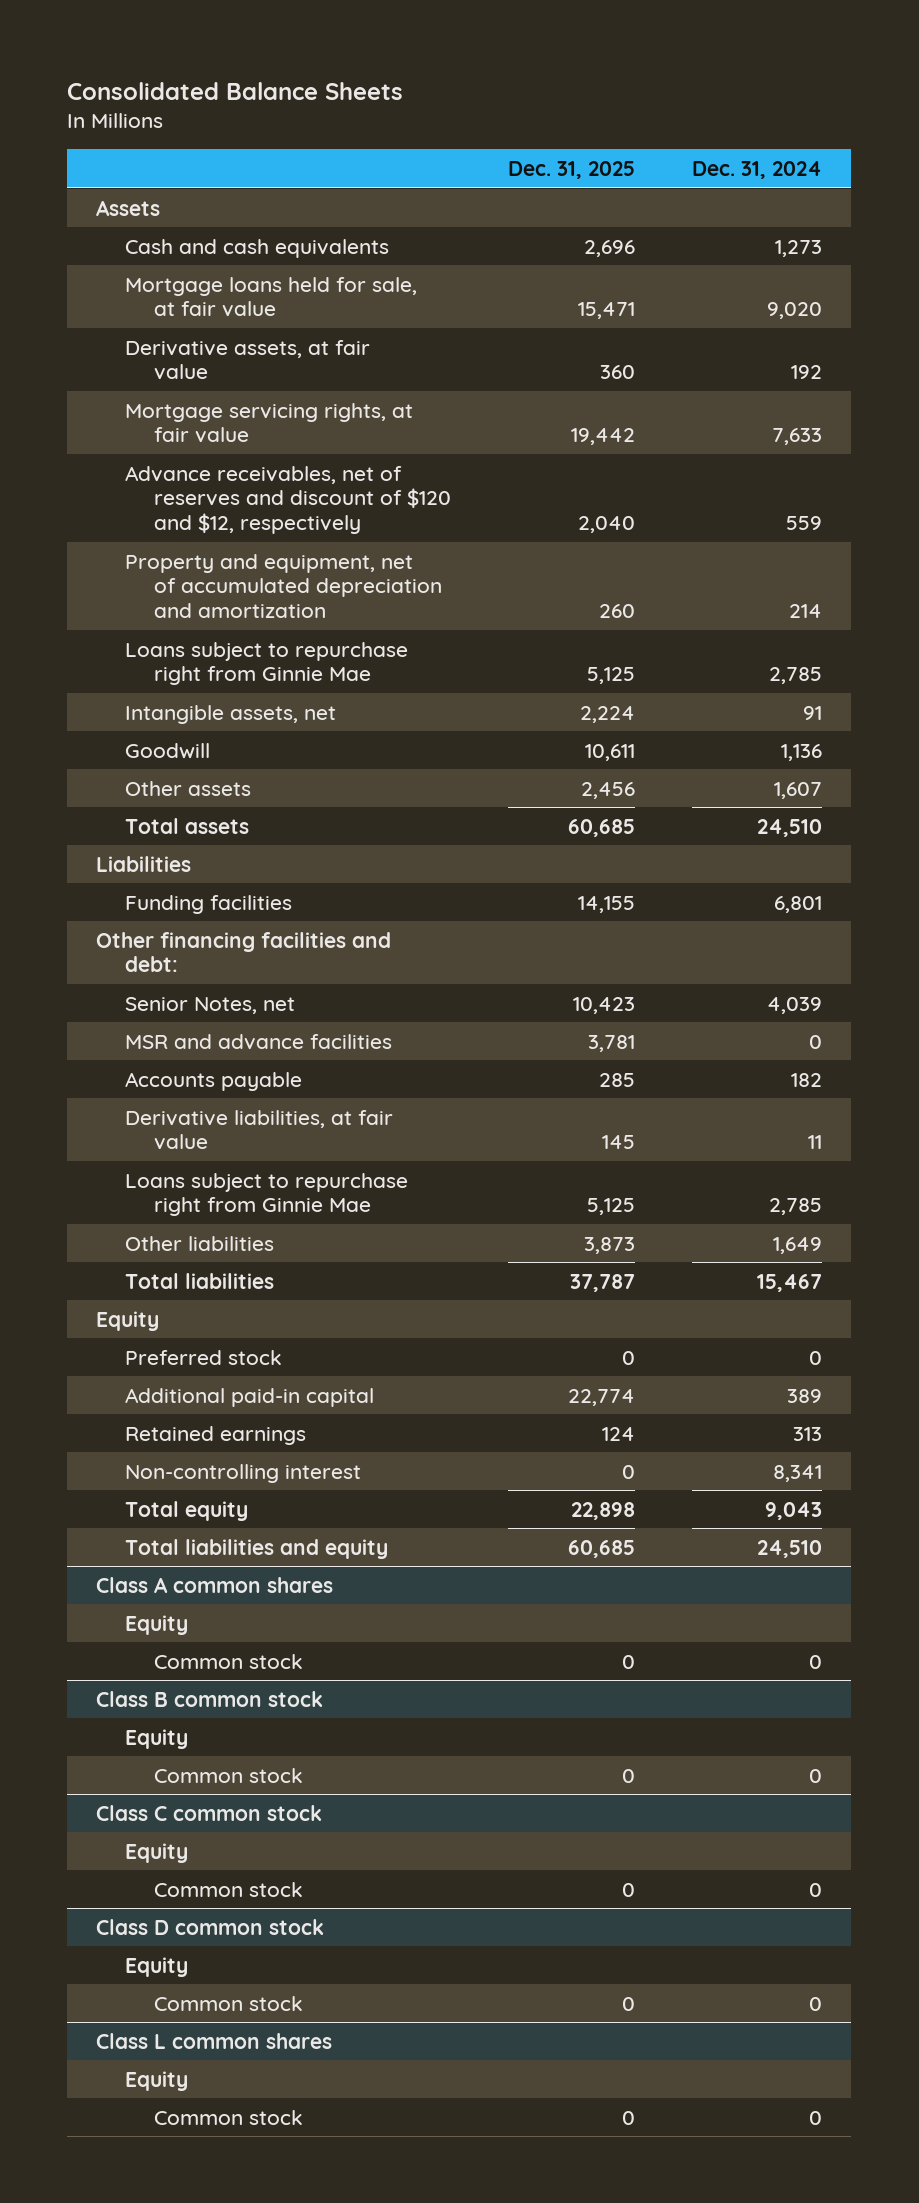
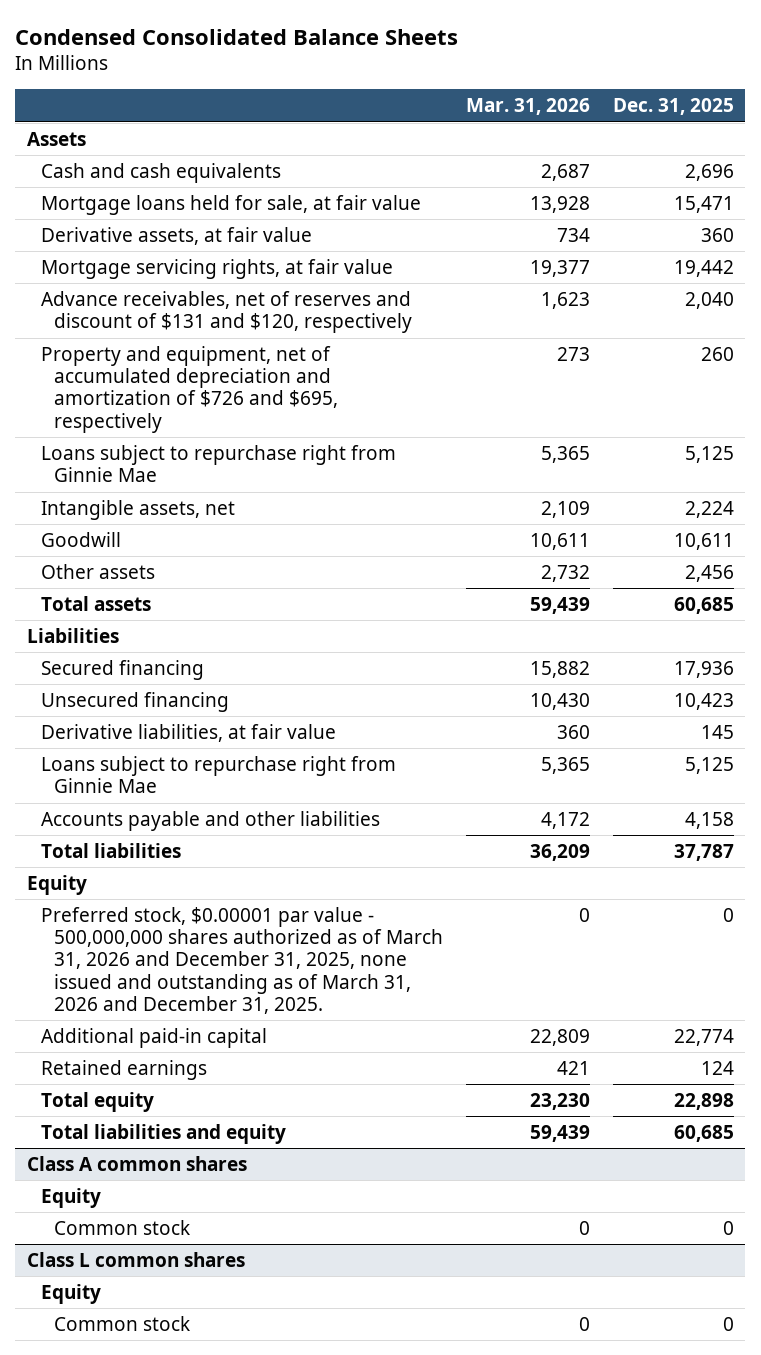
- Consolidated Balance Sheets
+ Condensed Consolidated Balance Sheets
- | Dec. 31, 2025 | Dec. 31, 2024
+ | Mar. 31, 2026 | Dec. 31, 2025
- Advance receivables, net of reserves and discount of $120 and $12, respectively | 2,040 | 559
- Property and equipment, net of accumulated depreciation and amortization | 260 | 214
+ Advance receivables, net of reserves and discount of $131 and $120, respectively | 1,623 | 2,040
+ Property and equipment, net of accumulated depreciation and amortization of $726 and $695, respectively | 273 | 260
- Funding facilities | 14,155 | 6,801
- Other financing facilities and debt:
- Senior Notes, net | 10,423 | 4,039
- MSR and advance facilities | 3,781 | 0
- Accounts payable | 285 | 182
+ Secured financing | 15,882 | 17,936
+ Unsecured financing | 10,430 | 10,423
- Other liabilities | 3,873 | 1,649
+ Accounts payable and other liabilities | 4,172 | 4,158
- Preferred stock | 0 | 0
+ Preferred stock, $0.00001 par value - 500,000,000 shares authorized as of March 31, 2026 and December 31, 2025, none issued and outstanding as of March 31, 2026 and December 31, 2025. | 0 | 0
- Non-controlling interest | 0 | 8,341
- Class B common stock
- Equity
- Common stock | 0 | 0
- Class C common stock
- Equity
- Common stock | 0 | 0
- Class D common stock
- Equity
- Common stock | 0 | 0

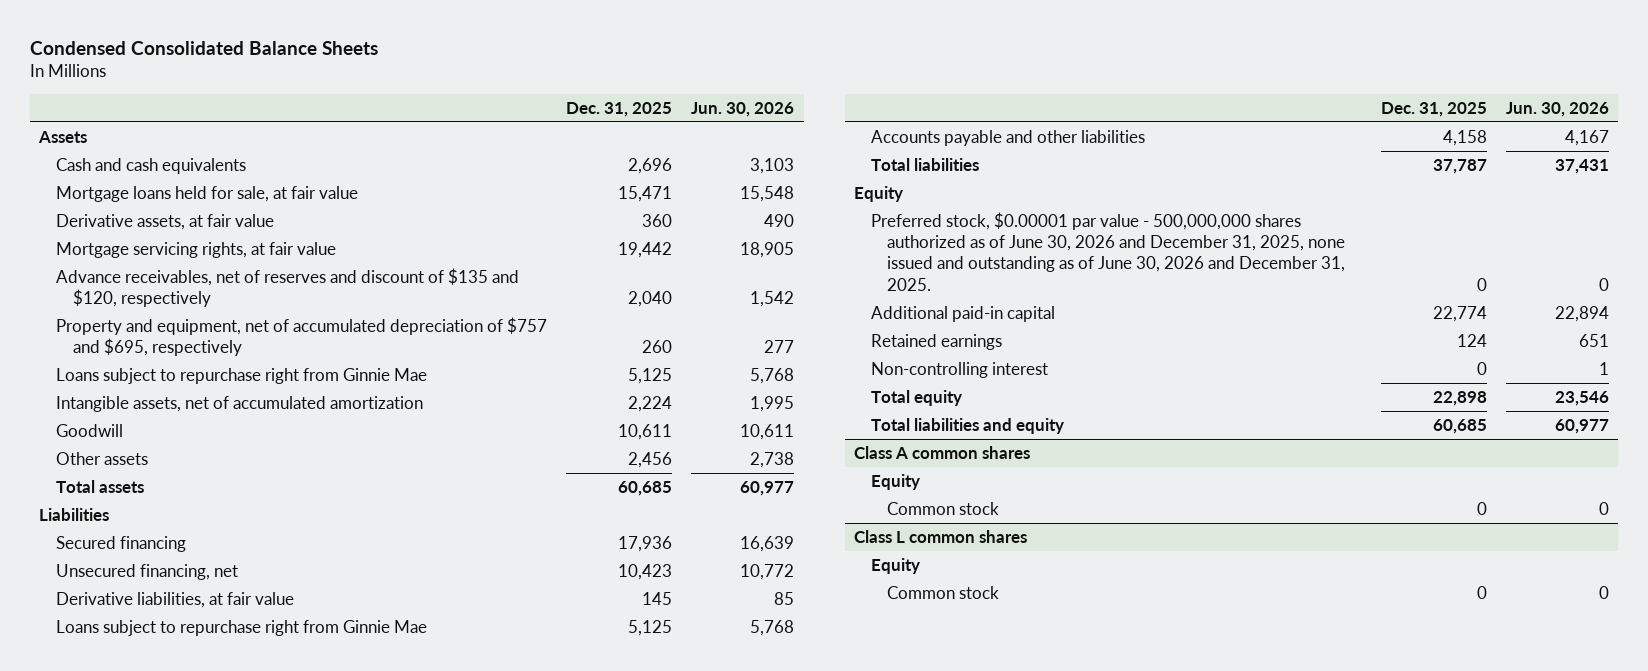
- | Mar. 31, 2026 | Dec. 31, 2025
+ | Dec. 31, 2025 | Jun. 30, 2026
- Advance receivables, net of reserves and discount of $131 and $120, respectively | 1,623 | 2,040
- Property and equipment, net of accumulated depreciation and amortization of $726 and $695, respectively | 273 | 260
+ Advance receivables, net of reserves and discount of $135 and $120, respectively | 2,040 | 1,542
+ Property and equipment, net of accumulated depreciation of $757 and $695, respectively | 260 | 277
- Intangible assets, net | 2,109 | 2,224
+ Intangible assets, net of accumulated amortization | 2,224 | 1,995
- Unsecured financing | 10,430 | 10,423
+ Unsecured financing, net | 10,423 | 10,772
- Preferred stock, $0.00001 par value - 500,000,000 shares authorized as of March 31, 2026 and December 31, 2025, none issued and outstanding as of March 31, 2026 and December 31, 2025. | 0 | 0
+ Preferred stock, $0.00001 par value - 500,000,000 shares authorized as of June 30, 2026 and December 31, 2025, none issued and outstanding as of June 30, 2026 and December 31, 2025. | 0 | 0
+ Non-controlling interest | 0 | 1

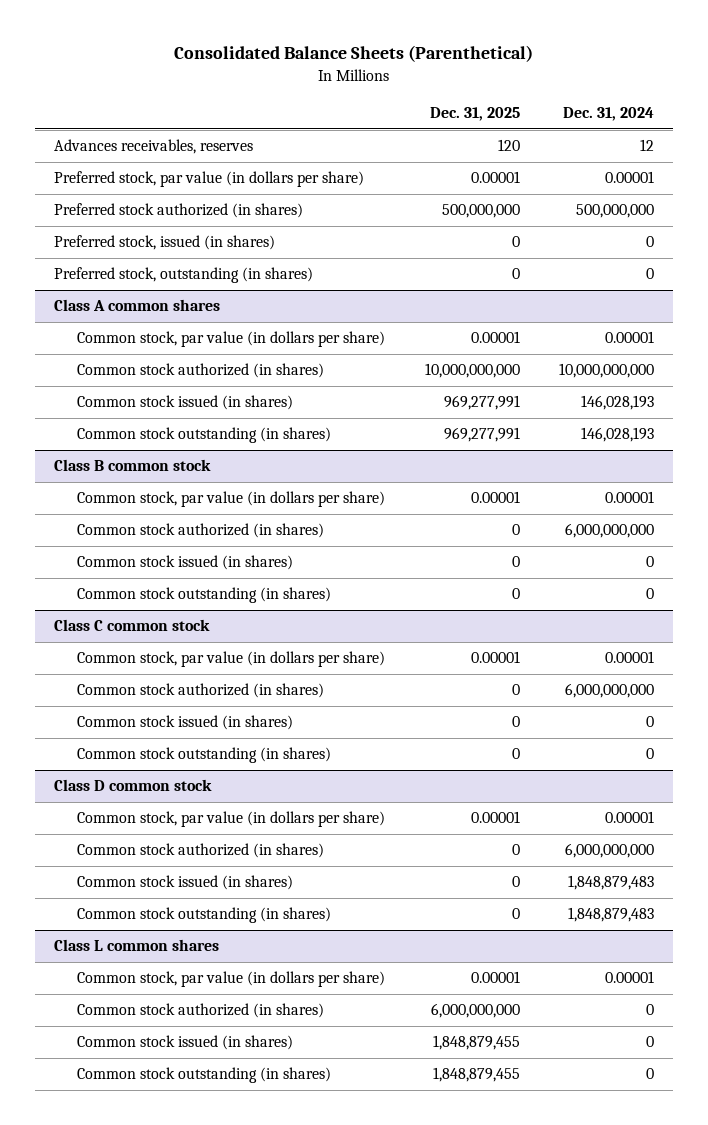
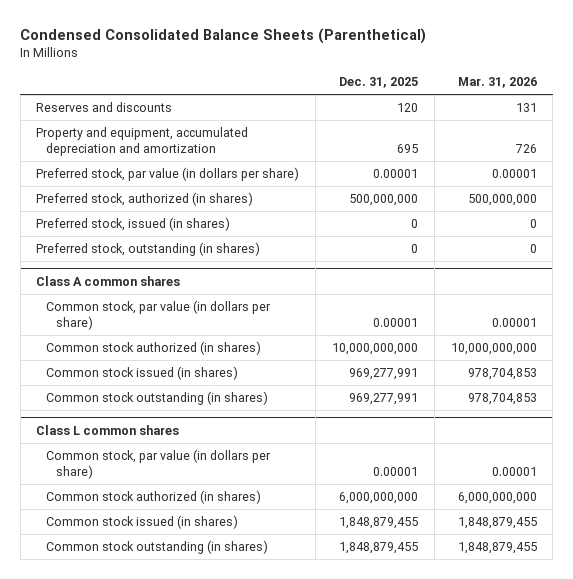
- Consolidated Balance Sheets (Parenthetical)
+ Condensed Consolidated Balance Sheets (Parenthetical)
- | Dec. 31, 2025 | Dec. 31, 2024
+ | Dec. 31, 2025 | Mar. 31, 2026
- Advances receivables, reserves | 120 | 12
+ Reserves and discounts | 120 | 131
+ Property and equipment, accumulated depreciation and amortization | 695 | 726
- Preferred stock authorized (in shares) | 500,000,000 | 500,000,000
+ Preferred stock, authorized (in shares) | 500,000,000 | 500,000,000
- Class B common stock
- Common stock, par value (in dollars per share) | 0.00001 | 0.00001
- Common stock authorized (in shares) | 0 | 6,000,000,000
- Common stock issued (in shares) | 0 | 0
- Common stock outstanding (in shares) | 0 | 0
- Class C common stock
- Common stock, par value (in dollars per share) | 0.00001 | 0.00001
- Common stock authorized (in shares) | 0 | 6,000,000,000
- Common stock issued (in shares) | 0 | 0
- Common stock outstanding (in shares) | 0 | 0
- Class D common stock
- Common stock, par value (in dollars per share) | 0.00001 | 0.00001
- Common stock authorized (in shares) | 0 | 6,000,000,000
- Common stock issued (in shares) | 0 | 1,848,879,483
- Common stock outstanding (in shares) | 0 | 1,848,879,483

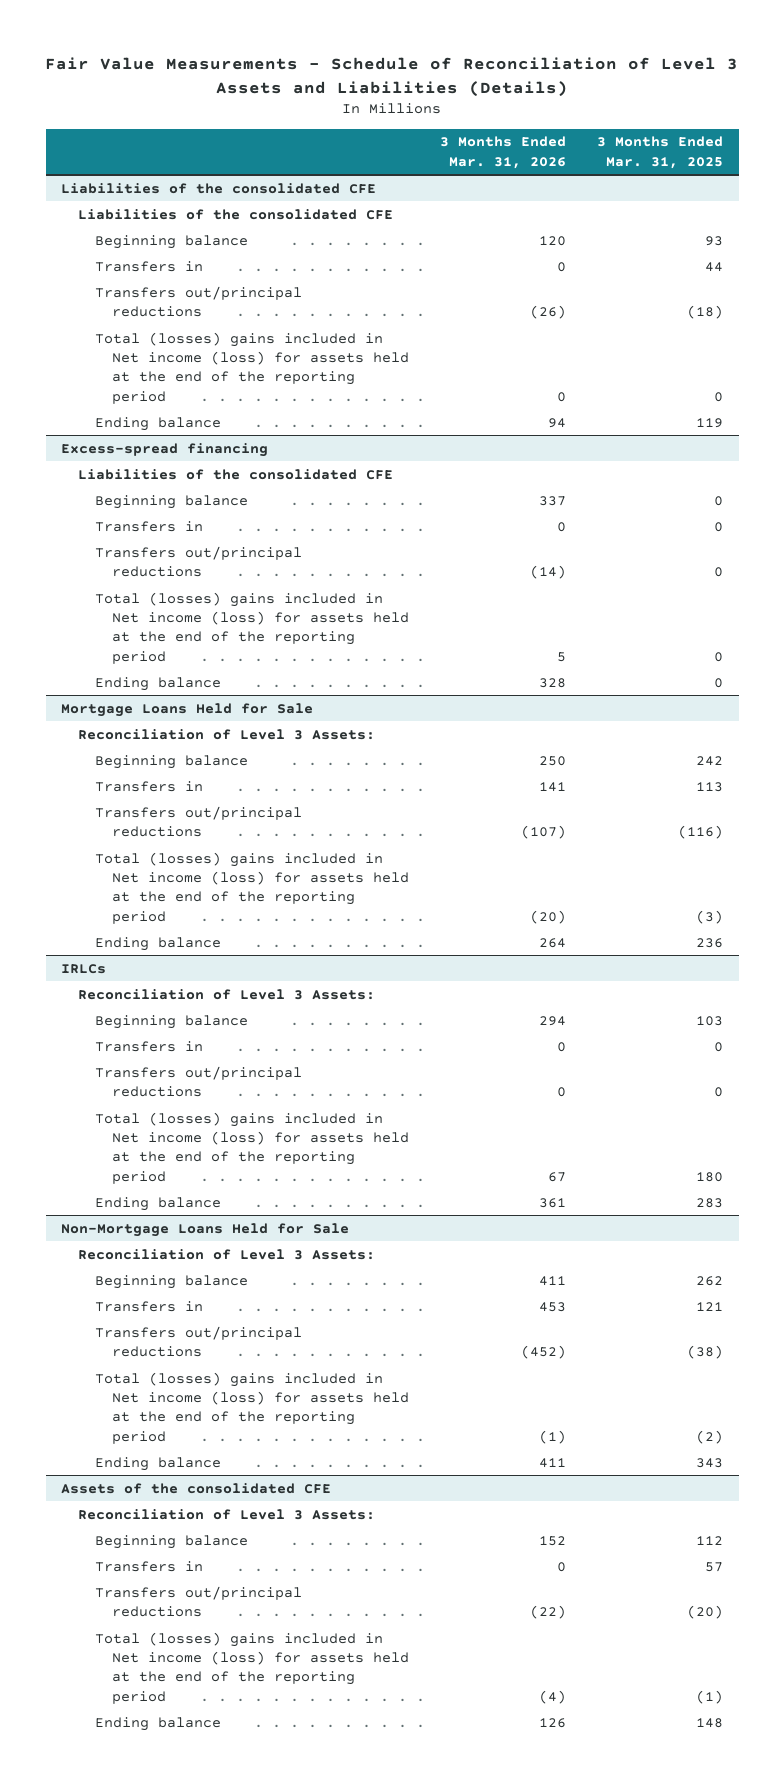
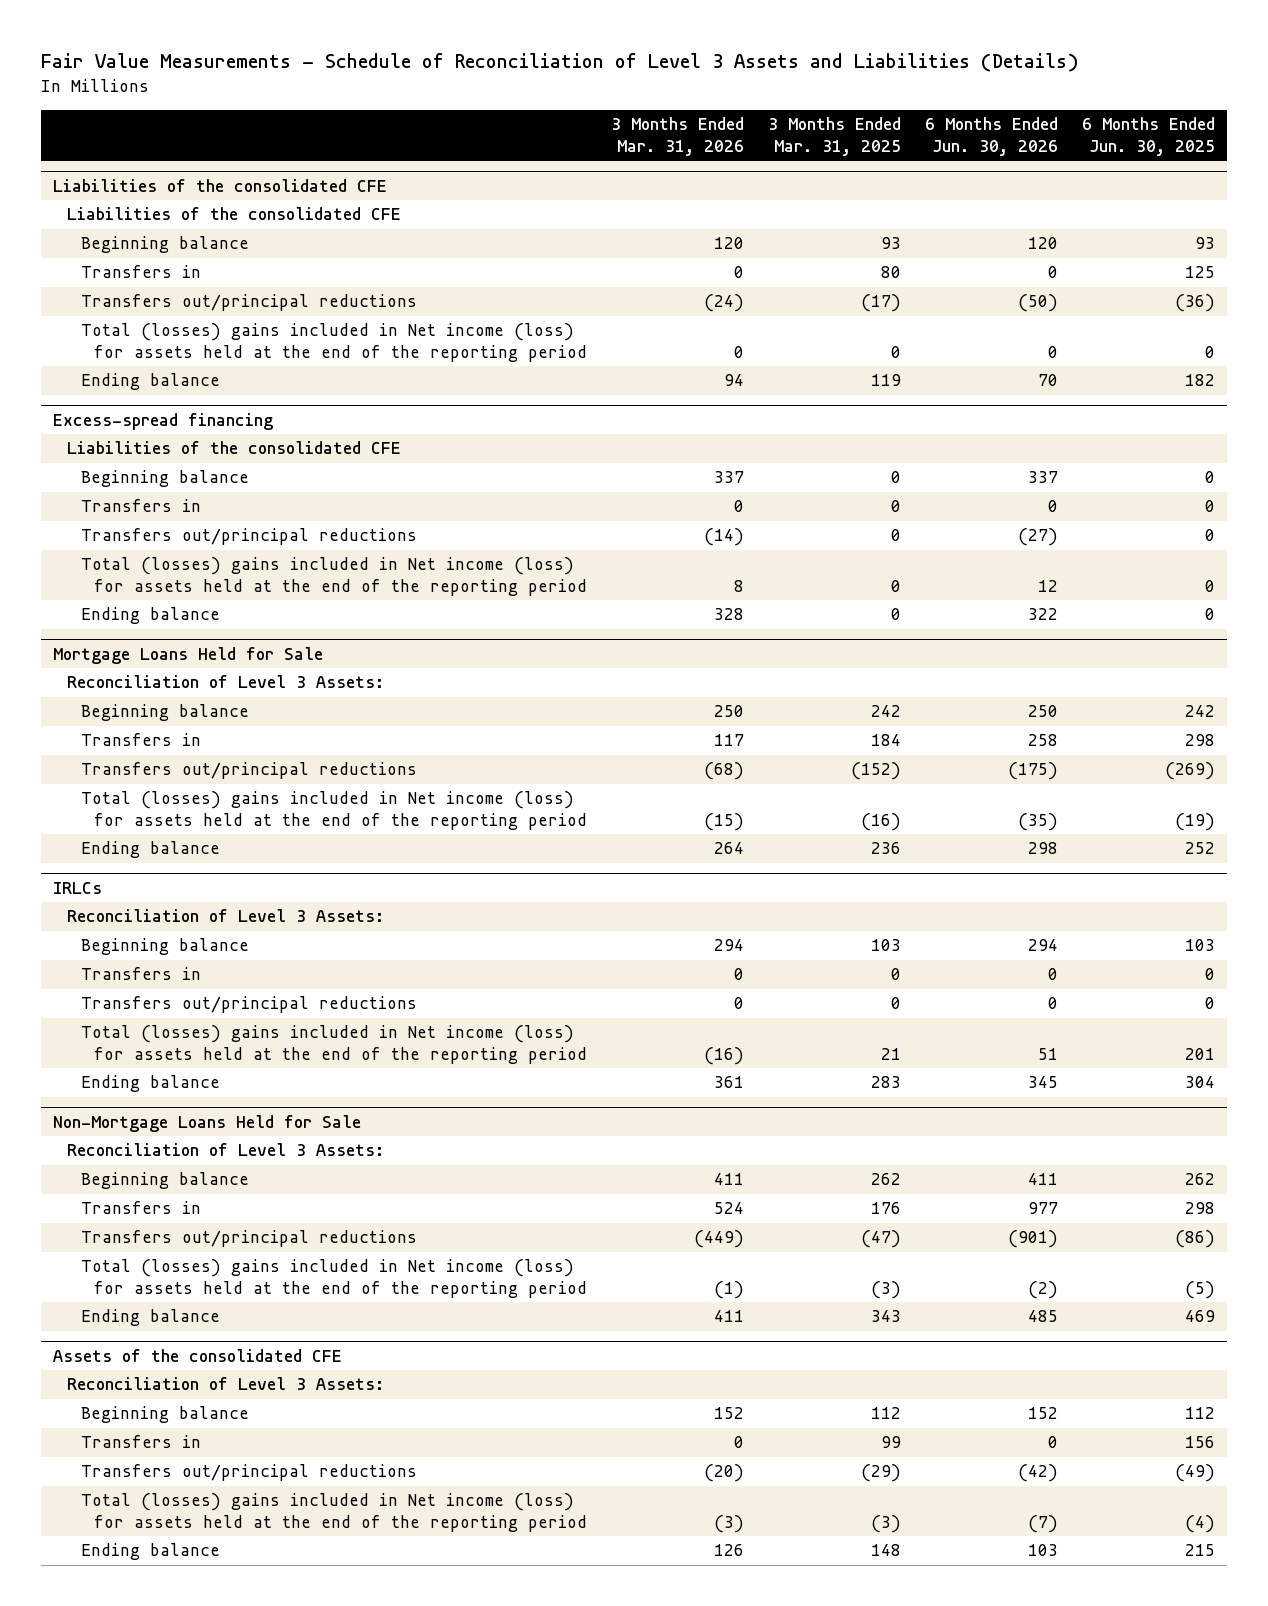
- | 3 Months Ended Mar. 31, 2026 | 3 Months Ended Mar. 31, 2025
+ | 3 Months Ended Mar. 31, 2026 | 3 Months Ended Mar. 31, 2025 | 6 Months Ended Jun. 30, 2026 | 6 Months Ended Jun. 30, 2025
@ Liabilities of the consolidated CFE
- Transfers in | 0 | 44
- Transfers out/principal reductions | (26) | (18)
+ Transfers in | 0 | 80 | 0 | 125
+ Transfers out/principal reductions | (24) | (17) | (50) | (36)
@ Excess-spread financing
- Total (losses) gains included in Net income (loss) for assets held at the end of the reporting period | 5 | 0
+ Total (losses) gains included in Net income (loss) for assets held at the end of the reporting period | 8 | 0 | 12 | 0
@ Mortgage Loans Held for Sale
- Transfers in | 141 | 113
- Transfers out/principal reductions | (107) | (116)
- Total (losses) gains included in Net income (loss) for assets held at the end of the reporting period | (20) | (3)
+ Transfers in | 117 | 184 | 258 | 298
+ Transfers out/principal reductions | (68) | (152) | (175) | (269)
+ Total (losses) gains included in Net income (loss) for assets held at the end of the reporting period | (15) | (16) | (35) | (19)
@ IRLCs
- Total (losses) gains included in Net income (loss) for assets held at the end of the reporting period | 67 | 180
+ Total (losses) gains included in Net income (loss) for assets held at the end of the reporting period | (16) | 21 | 51 | 201
@ Non-Mortgage Loans Held for Sale
- Transfers in | 453 | 121
- Transfers out/principal reductions | (452) | (38)
- Total (losses) gains included in Net income (loss) for assets held at the end of the reporting period | (1) | (2)
+ Transfers in | 524 | 176 | 977 | 298
+ Transfers out/principal reductions | (449) | (47) | (901) | (86)
+ Total (losses) gains included in Net income (loss) for assets held at the end of the reporting period | (1) | (3) | (2) | (5)
@ Assets of the consolidated CFE
- Transfers in | 0 | 57
- Transfers out/principal reductions | (22) | (20)
- Total (losses) gains included in Net income (loss) for assets held at the end of the reporting period | (4) | (1)
+ Transfers in | 0 | 99 | 0 | 156
+ Transfers out/principal reductions | (20) | (29) | (42) | (49)
+ Total (losses) gains included in Net income (loss) for assets held at the end of the reporting period | (3) | (3) | (7) | (4)

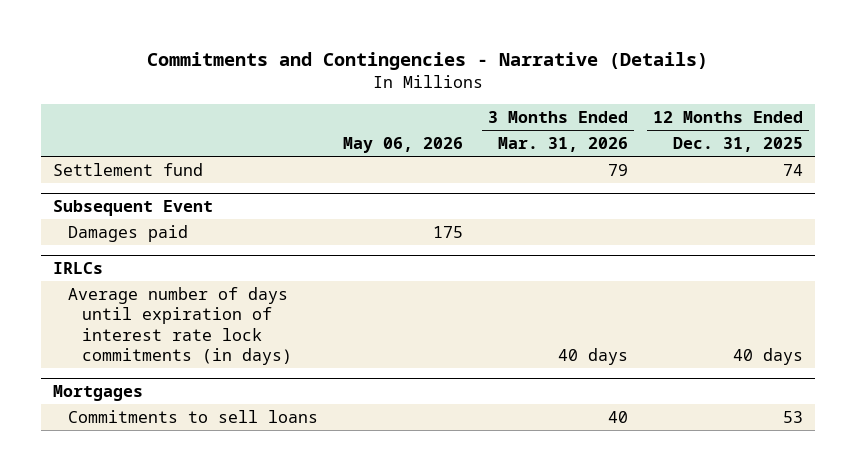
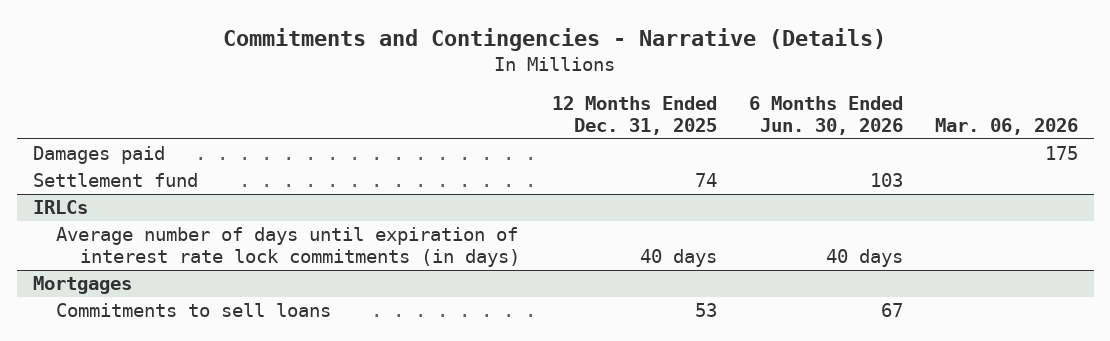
- | May 06, 2026 | 3 Months Ended Mar. 31, 2026 | 12 Months Ended Dec. 31, 2025
+ | 12 Months Ended Dec. 31, 2025 | 6 Months Ended Jun. 30, 2026 | Mar. 06, 2026
- Subsequent Event
moved down: Settlement fund | 74 | 103 |

